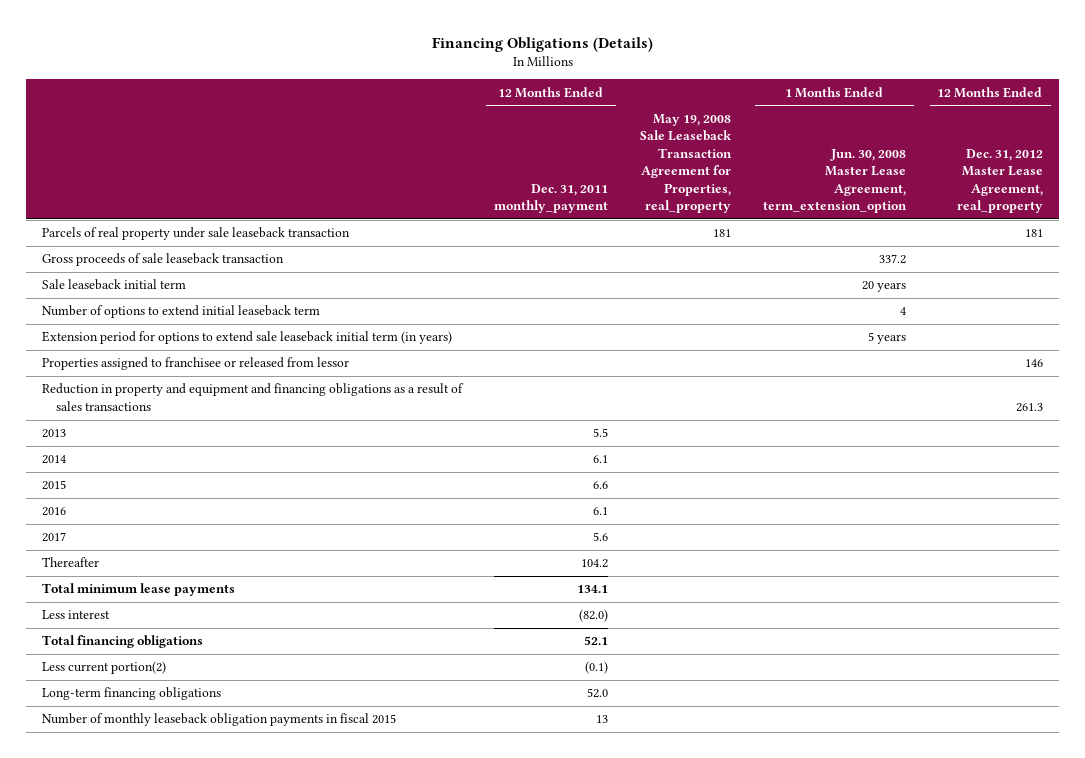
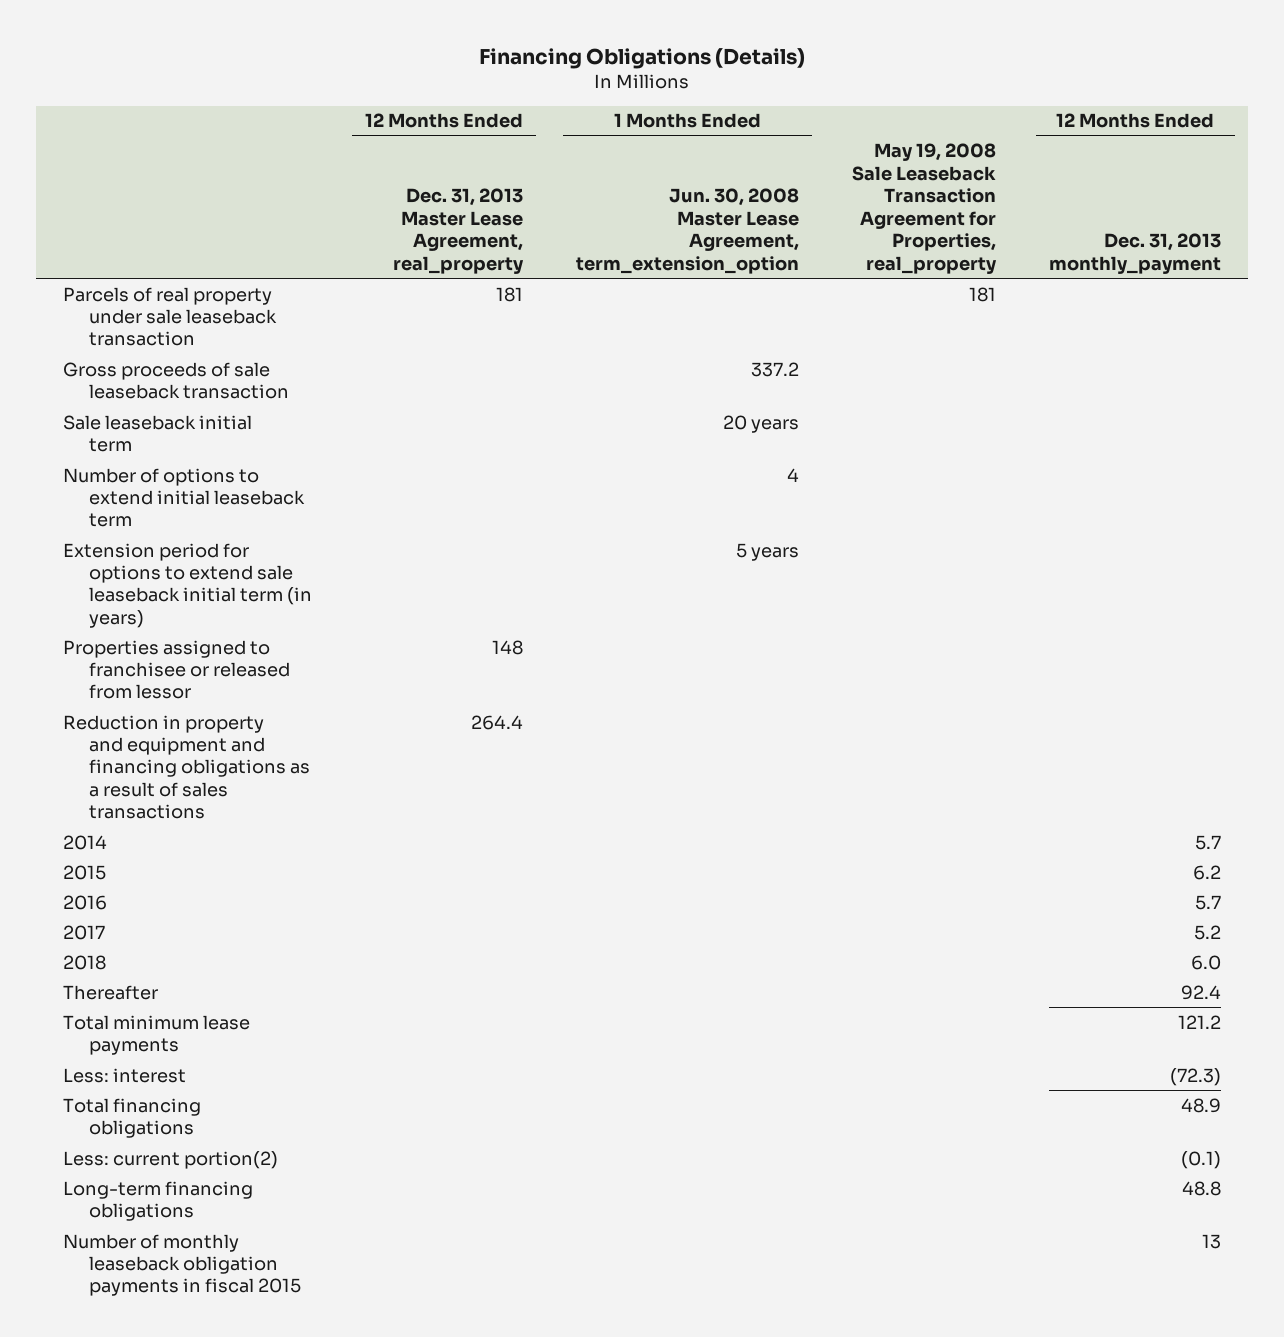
- | 12 Months Ended Dec. 31, 2011 monthly_payment | May 19, 2008 Sale Leaseback Transaction Agreement for Properties, real_property | 1 Months Ended Jun. 30, 2008 Master Lease Agreement, term_extension_option | 12 Months Ended Dec. 31, 2012 Master Lease Agreement, real_property
+ | 12 Months Ended Dec. 31, 2013 Master Lease Agreement, real_property | 1 Months Ended Jun. 30, 2008 Master Lease Agreement, term_extension_option | May 19, 2008 Sale Leaseback Transaction Agreement for Properties, real_property | 12 Months Ended Dec. 31, 2013 monthly_payment
- 2013 | 5.5 | | |
+ 2018 | | | | 6.0
- Less interest | (82.0) | | |
+ Less: interest | | | | (72.3)
- Less current portion(2) | (0.1) | | |
+ Less: current portion(2) | | | | (0.1)

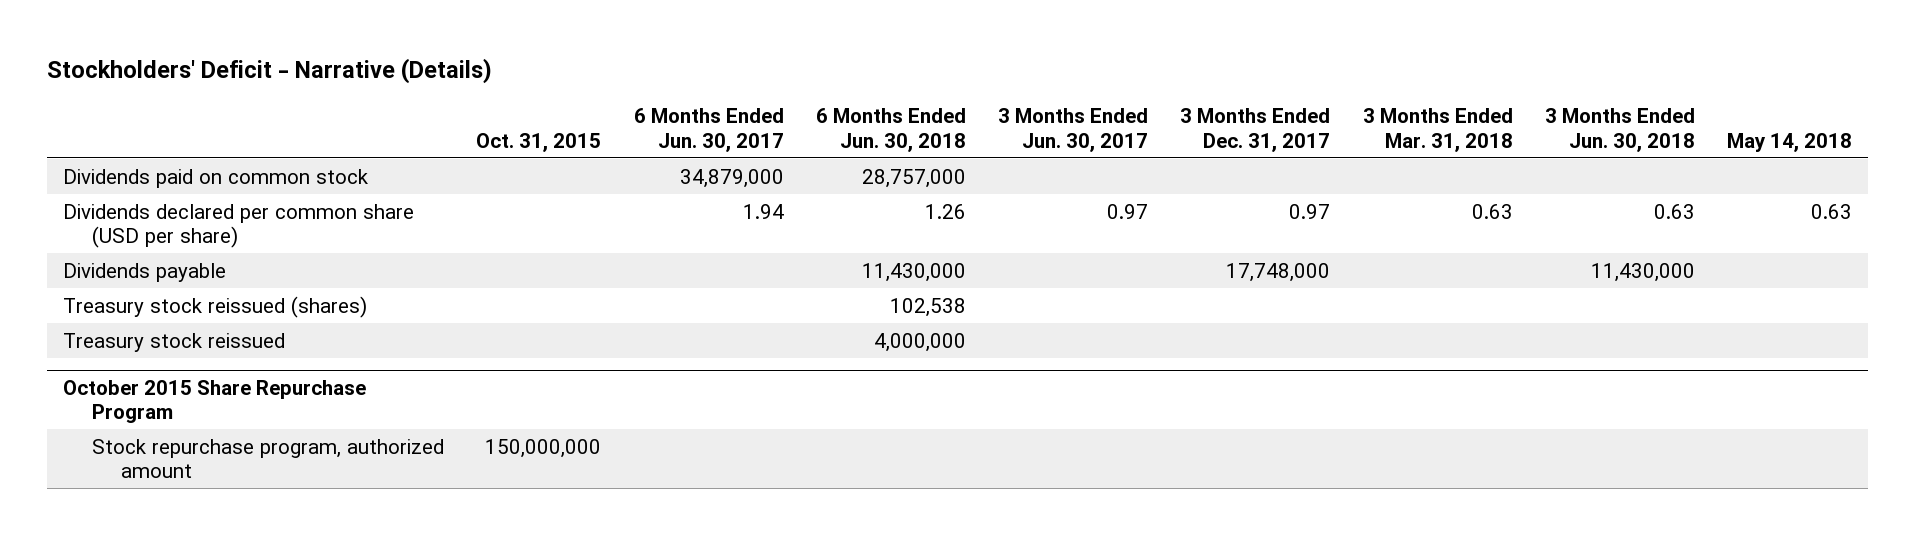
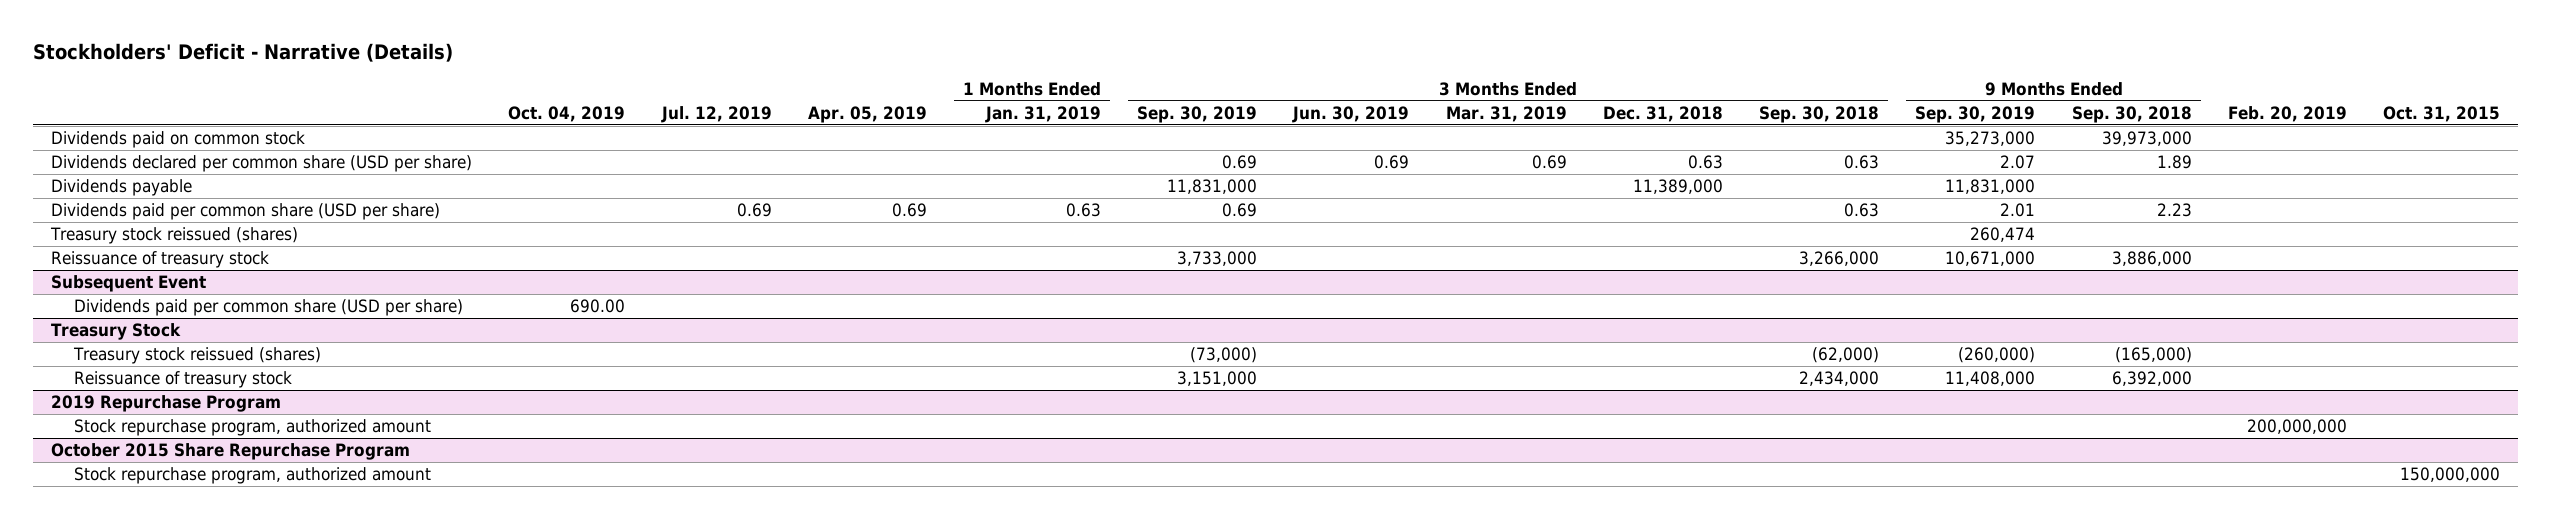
- | Oct. 31, 2015 | 6 Months Ended Jun. 30, 2017 | 6 Months Ended Jun. 30, 2018 | 3 Months Ended Jun. 30, 2017 | 3 Months Ended Dec. 31, 2017 | 3 Months Ended Mar. 31, 2018 | 3 Months Ended Jun. 30, 2018 | May 14, 2018
+ | Oct. 04, 2019 | Jul. 12, 2019 | Apr. 05, 2019 | 1 Months Ended Jan. 31, 2019 | 3 Months Ended Sep. 30, 2019 | 3 Months Ended Jun. 30, 2019 | 3 Months Ended Mar. 31, 2019 | 3 Months Ended Dec. 31, 2018 | 3 Months Ended Sep. 30, 2018 | 9 Months Ended Sep. 30, 2019 | 9 Months Ended Sep. 30, 2018 | Feb. 20, 2019 | Oct. 31, 2015
+ Dividends paid per common share (USD per share) | | 0.69 | 0.69 | 0.63 | 0.69 | | | | 0.63 | 2.01 | 2.23 | |
- Treasury stock reissued | | | 4,000,000 | | | | |
+ Reissuance of treasury stock | | | | | 3,733,000 | | | | 3,266,000 | 10,671,000 | 3,886,000 | |
+ Subsequent Event
+ Dividends paid per common share (USD per share) | 690.00 | | | | | | | | | | | |
+ Treasury Stock
+ Treasury stock reissued (shares) | | | | | (73,000) | | | | (62,000) | (260,000) | (165,000) | |
+ Reissuance of treasury stock | | | | | 3,151,000 | | | | 2,434,000 | 11,408,000 | 6,392,000 | |
+ 2019 Repurchase Program
+ Stock repurchase program, authorized amount | | | | | | | | | | | | 200,000,000 |

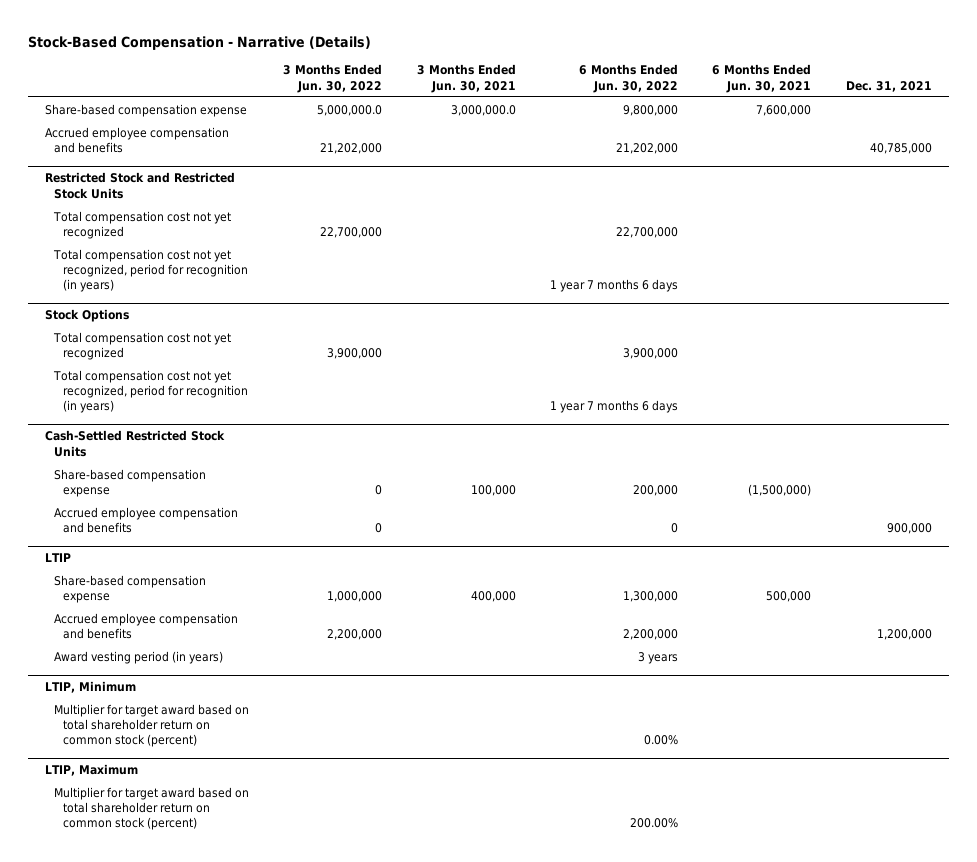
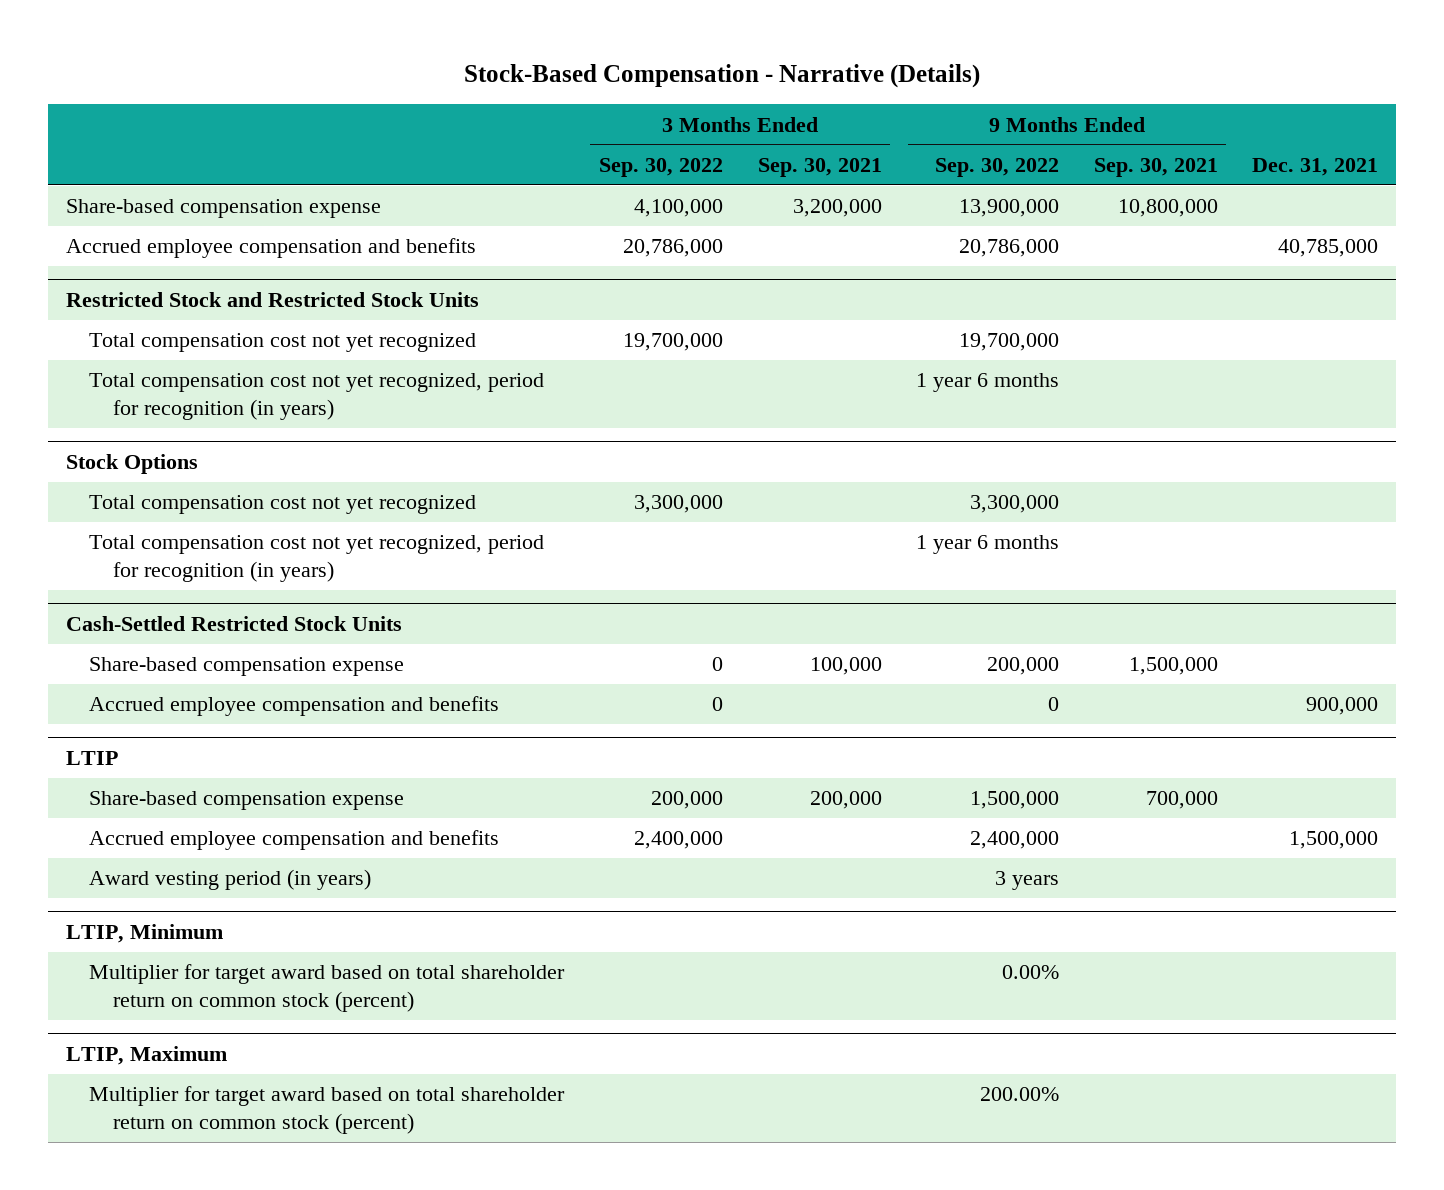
- | 3 Months Ended Jun. 30, 2022 | 3 Months Ended Jun. 30, 2021 | 6 Months Ended Jun. 30, 2022 | 6 Months Ended Jun. 30, 2021 | Dec. 31, 2021
+ | 3 Months Ended Sep. 30, 2022 | 3 Months Ended Sep. 30, 2021 | 9 Months Ended Sep. 30, 2022 | 9 Months Ended Sep. 30, 2021 | Dec. 31, 2021
@ LTIP
- Accrued employee compensation and benefits | 2,200,000 | | 2,200,000 | | 1,200,000
+ Accrued employee compensation and benefits | 2,400,000 | | 2,400,000 | | 1,500,000

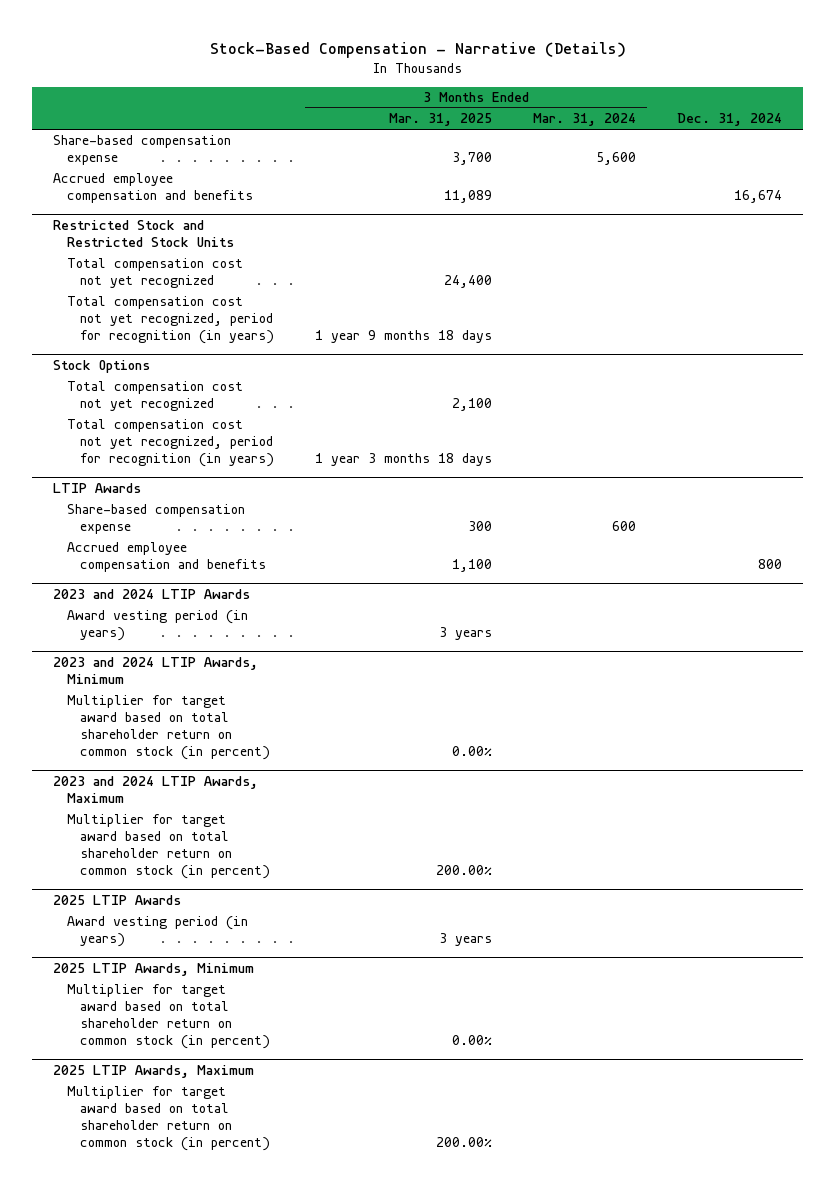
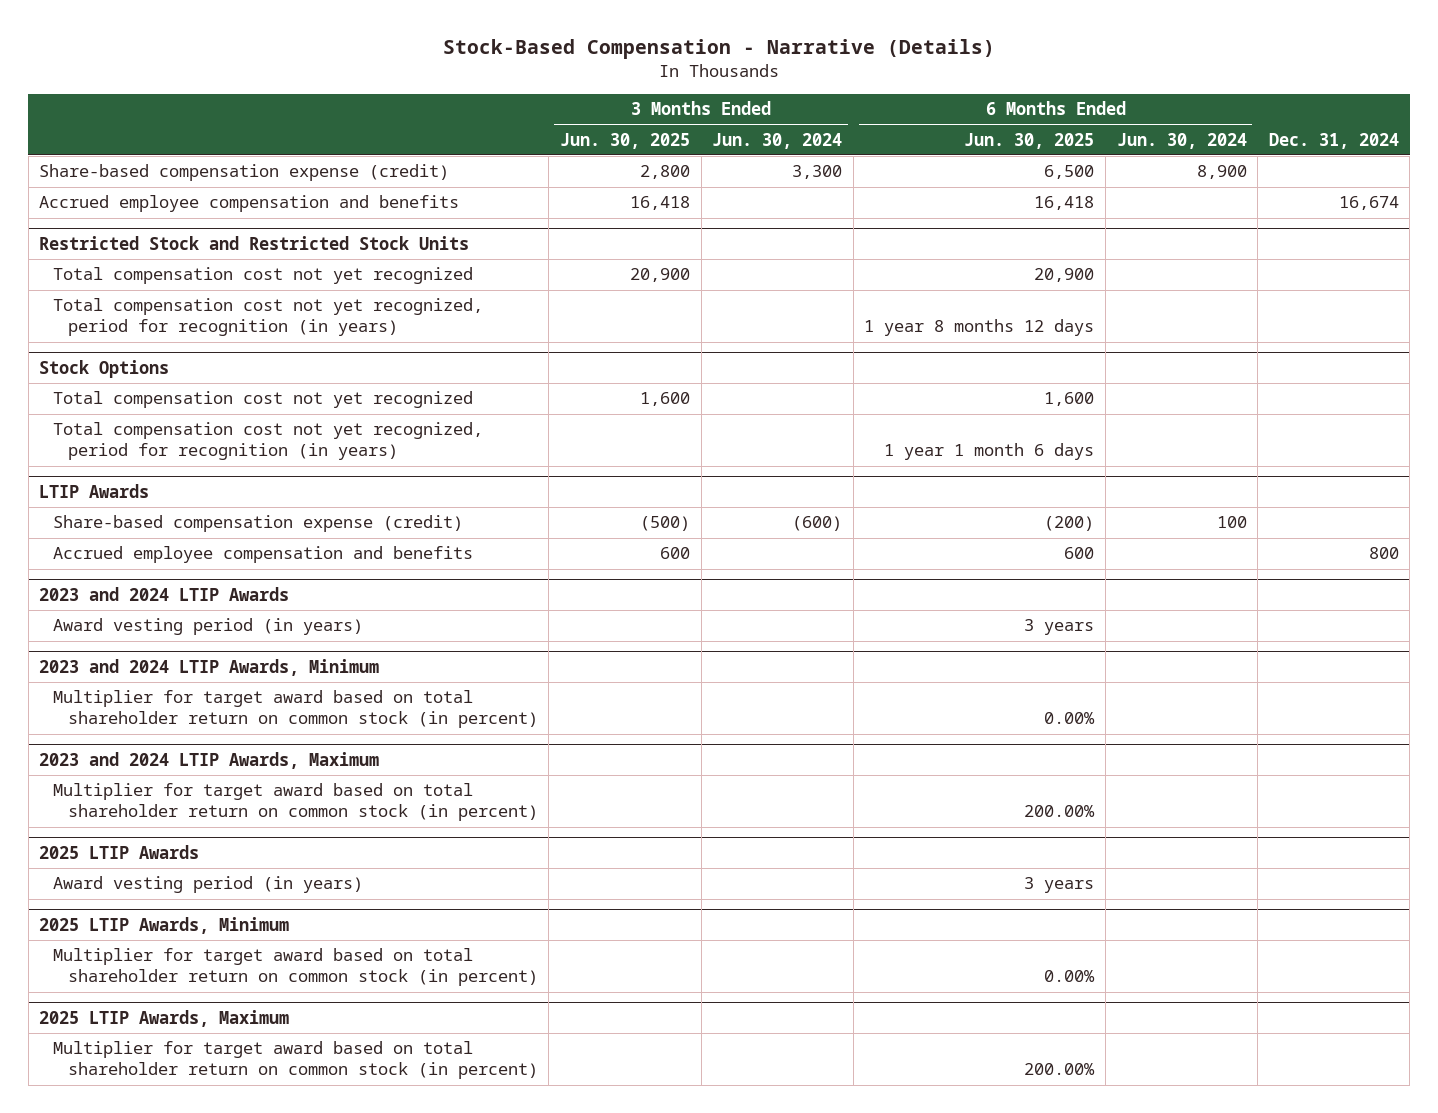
- | 3 Months Ended Mar. 31, 2025 | 3 Months Ended Mar. 31, 2024 | Dec. 31, 2024
+ | 3 Months Ended Jun. 30, 2025 | 3 Months Ended Jun. 30, 2024 | 6 Months Ended Jun. 30, 2025 | 6 Months Ended Jun. 30, 2024 | Dec. 31, 2024
- Share-based compensation expense | 3,700 | 5,600 |
+ Share-based compensation expense (credit) | 2,800 | 3,300 | 6,500 | 8,900 |
@ LTIP Awards
- Share-based compensation expense | 300 | 600 |
+ Share-based compensation expense (credit) | (500) | (600) | (200) | 100 |

